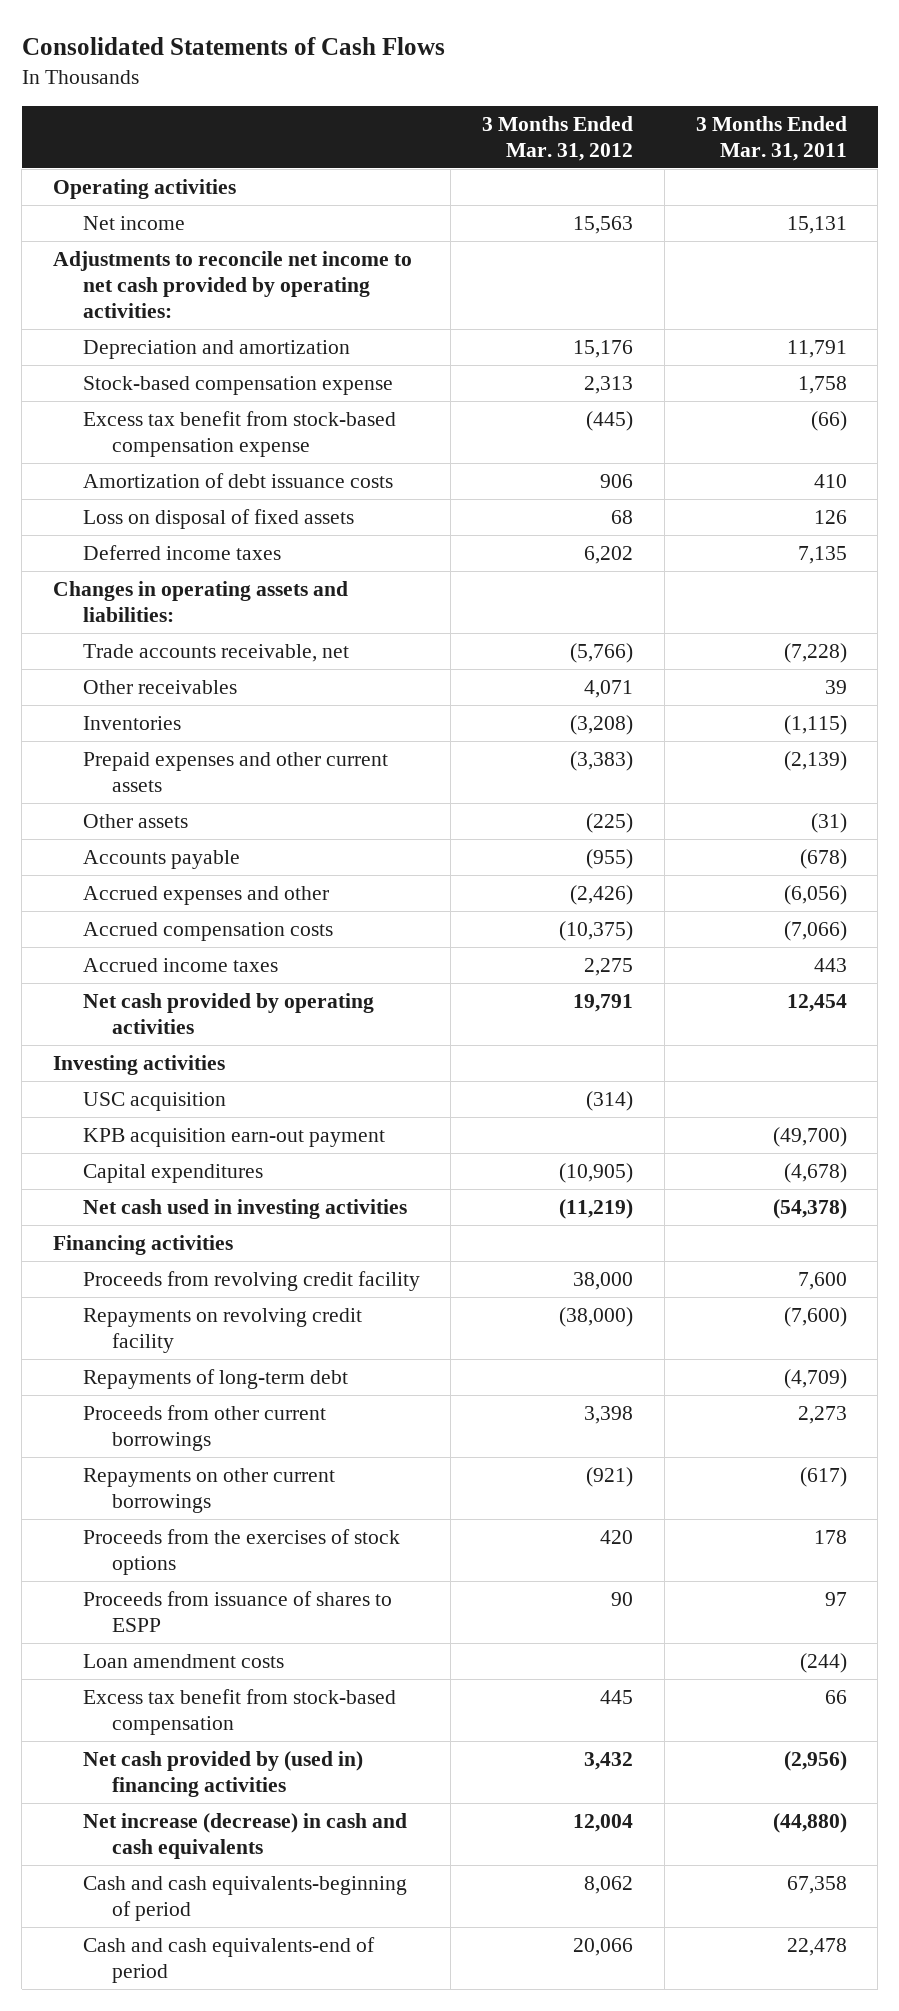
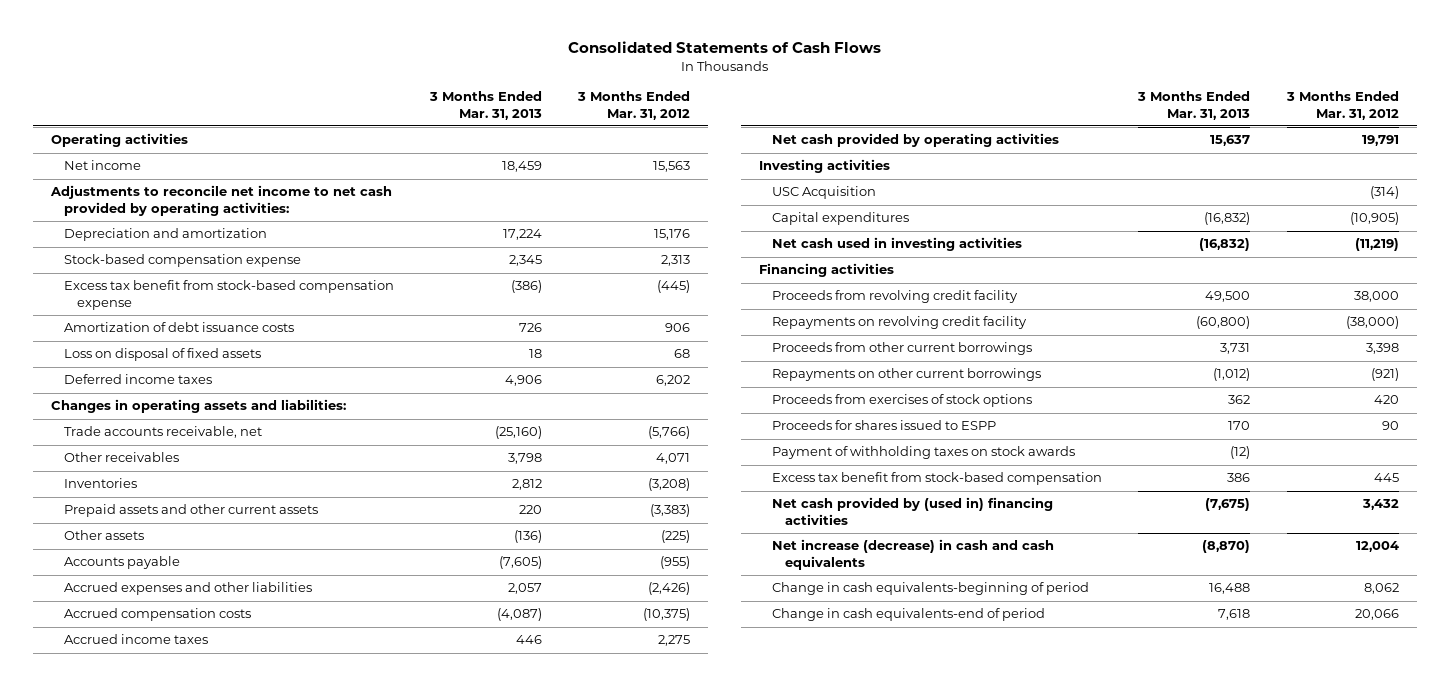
- | 3 Months Ended Mar. 31, 2012 | 3 Months Ended Mar. 31, 2011
+ | 3 Months Ended Mar. 31, 2013 | 3 Months Ended Mar. 31, 2012
- Prepaid expenses and other current assets | (3,383) | (2,139)
+ Prepaid assets and other current assets | 220 | (3,383)
- Accrued expenses and other | (2,426) | (6,056)
+ Accrued expenses and other liabilities | 2,057 | (2,426)
- USC acquisition | (314) |
- KPB acquisition earn-out payment | | (49,700)
+ USC Acquisition | | (314)
- Repayments of long-term debt | | (4,709)
- Proceeds from the exercises of stock options | 420 | 178
- Proceeds from issuance of shares to ESPP | 90 | 97
- Loan amendment costs | | (244)
+ Proceeds from exercises of stock options | 362 | 420
+ Proceeds for shares issued to ESPP | 170 | 90
+ Payment of withholding taxes on stock awards | (12) |
- Cash and cash equivalents-beginning of period | 8,062 | 67,358
- Cash and cash equivalents-end of period | 20,066 | 22,478
+ Change in cash equivalents-beginning of period | 16,488 | 8,062
+ Change in cash equivalents-end of period | 7,618 | 20,066

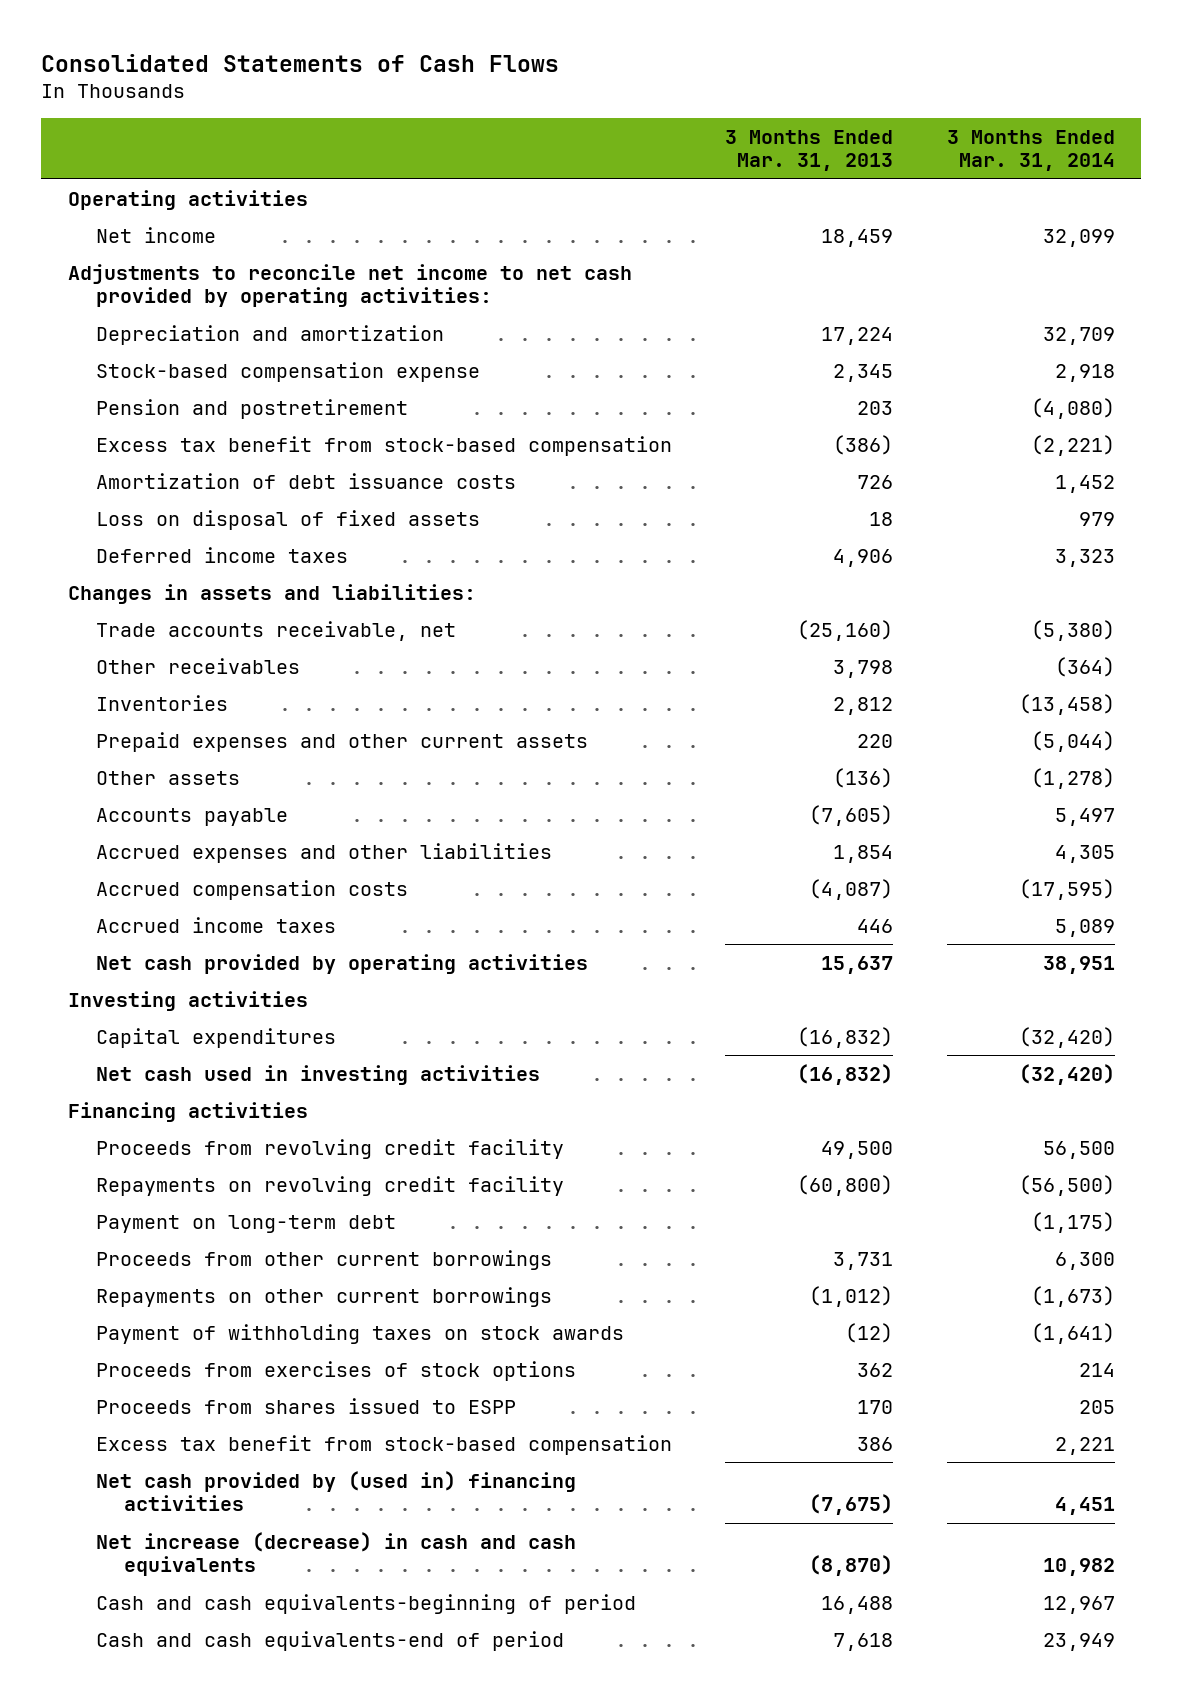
- | 3 Months Ended Mar. 31, 2013 | 3 Months Ended Mar. 31, 2012
+ | 3 Months Ended Mar. 31, 2013 | 3 Months Ended Mar. 31, 2014
- Excess tax benefit from stock-based compensation expense | (386) | (445)
+ Pension and postretirement | 203 | (4,080)
+ Excess tax benefit from stock-based compensation | (386) | (2,221)
- Changes in operating assets and liabilities:
+ Changes in assets and liabilities:
- Prepaid assets and other current assets | 220 | (3,383)
+ Prepaid expenses and other current assets | 220 | (5,044)
- Accrued expenses and other liabilities | 2,057 | (2,426)
+ Accrued expenses and other liabilities | 1,854 | 4,305
- USC Acquisition | | (314)
+ Payment on long-term debt | | (1,175)
- Proceeds for shares issued to ESPP | 170 | 90
moved down: Proceeds from exercises of stock options | 362 | 214
+ Proceeds from shares issued to ESPP | 170 | 205
- Change in cash equivalents-beginning of period | 16,488 | 8,062
- Change in cash equivalents-end of period | 7,618 | 20,066
+ Cash and cash equivalents-beginning of period | 16,488 | 12,967
+ Cash and cash equivalents-end of period | 7,618 | 23,949

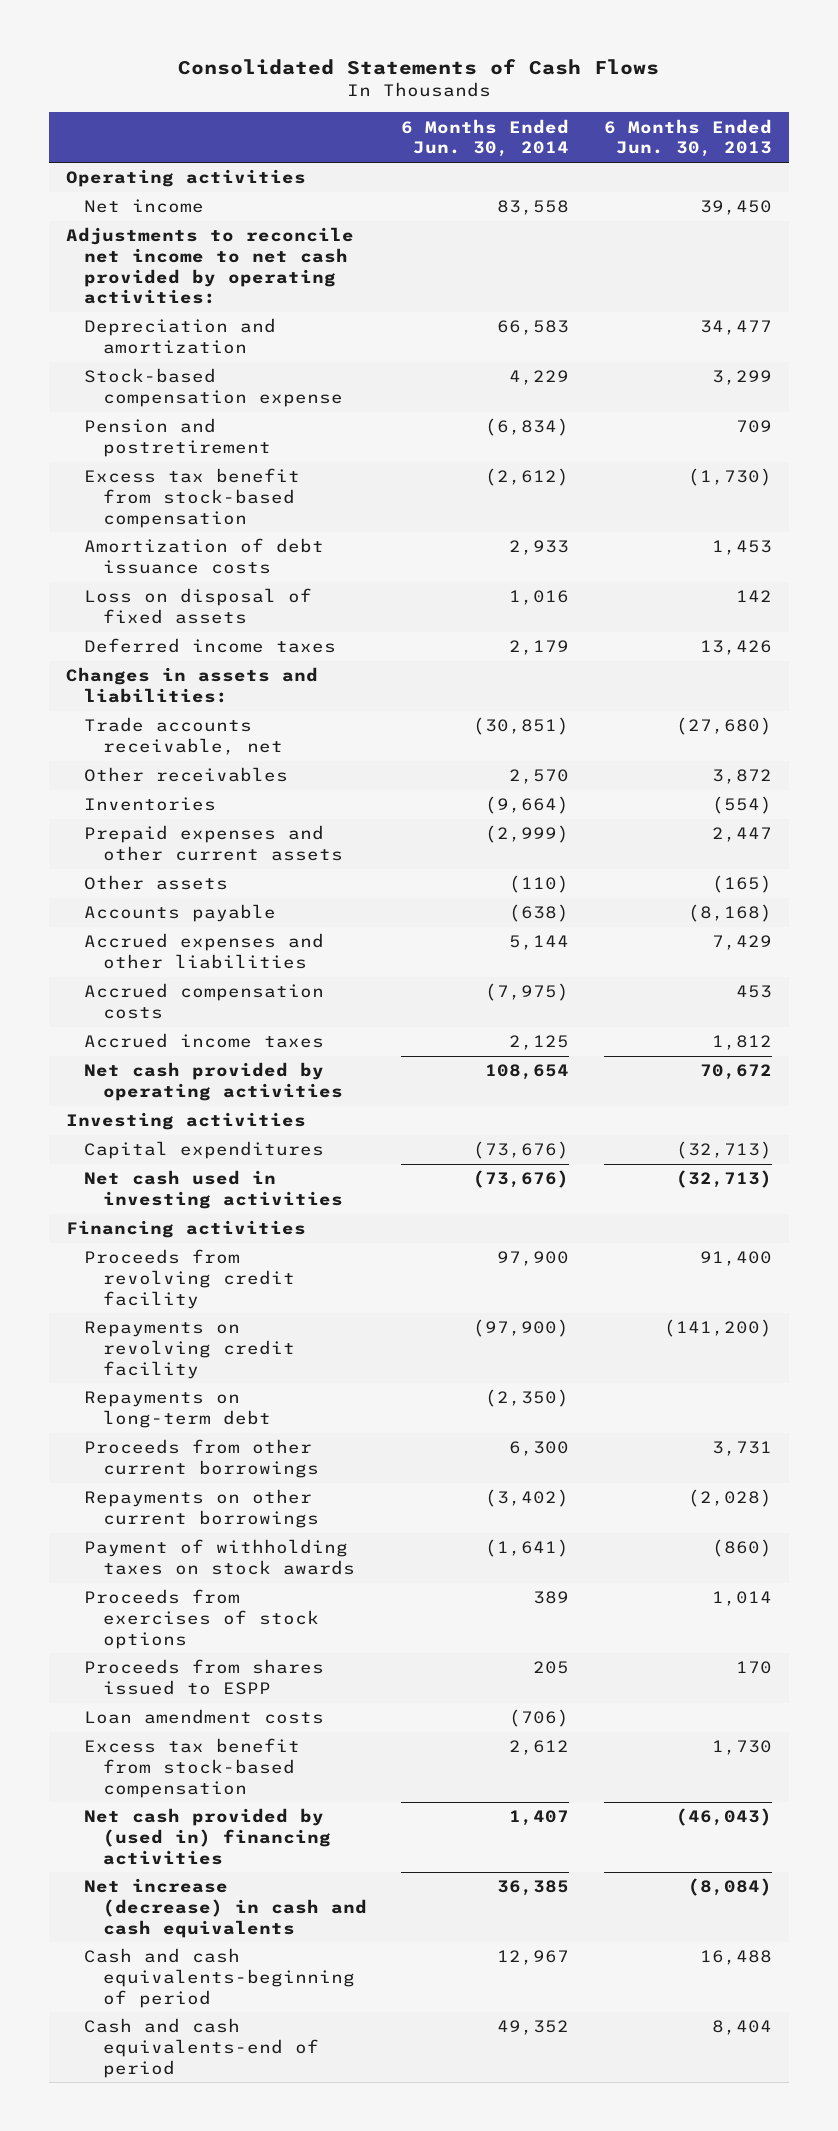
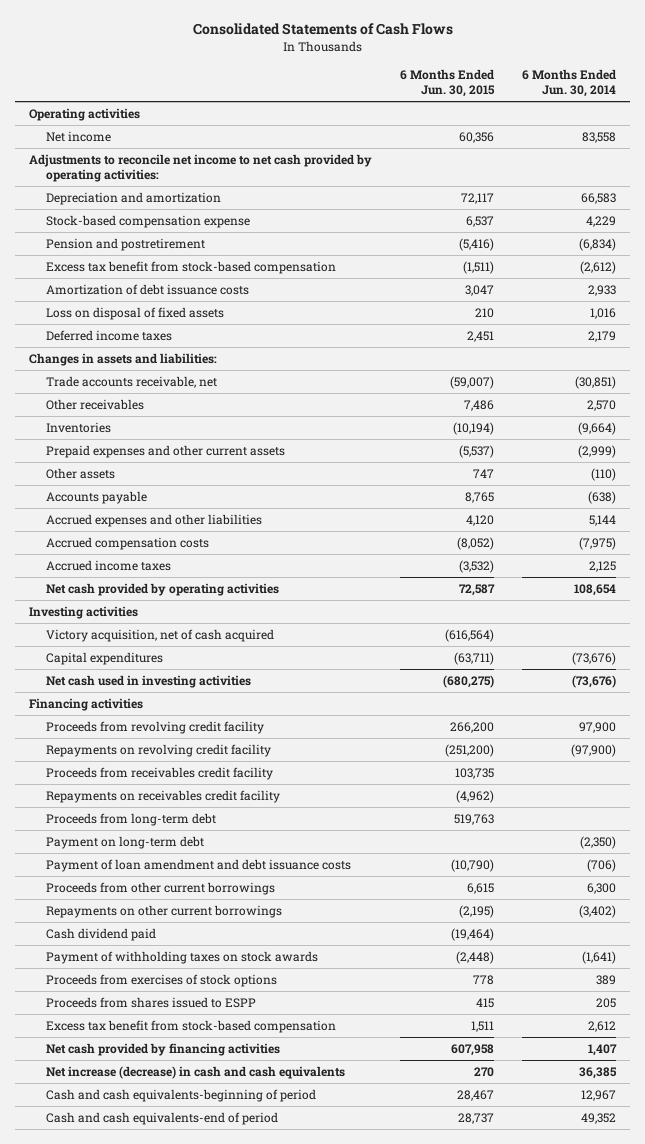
- | 6 Months Ended Jun. 30, 2014 | 6 Months Ended Jun. 30, 2013
+ | 6 Months Ended Jun. 30, 2015 | 6 Months Ended Jun. 30, 2014
+ Victory acquisition, net of cash acquired | (616,564) |
- Repayments on long-term debt | (2,350) |
+ Proceeds from receivables credit facility | 103,735 |
+ Repayments on receivables credit facility | (4,962) |
+ Proceeds from long-term debt | 519,763 |
+ Payment on long-term debt | | (2,350)
+ Payment of loan amendment and debt issuance costs | (10,790) | (706)
+ Cash dividend paid | (19,464) |
- Loan amendment costs | (706) |
- Net cash provided by (used in) financing activities | 1,407 | (46,043)
+ Net cash provided by financing activities | 607,958 | 1,407

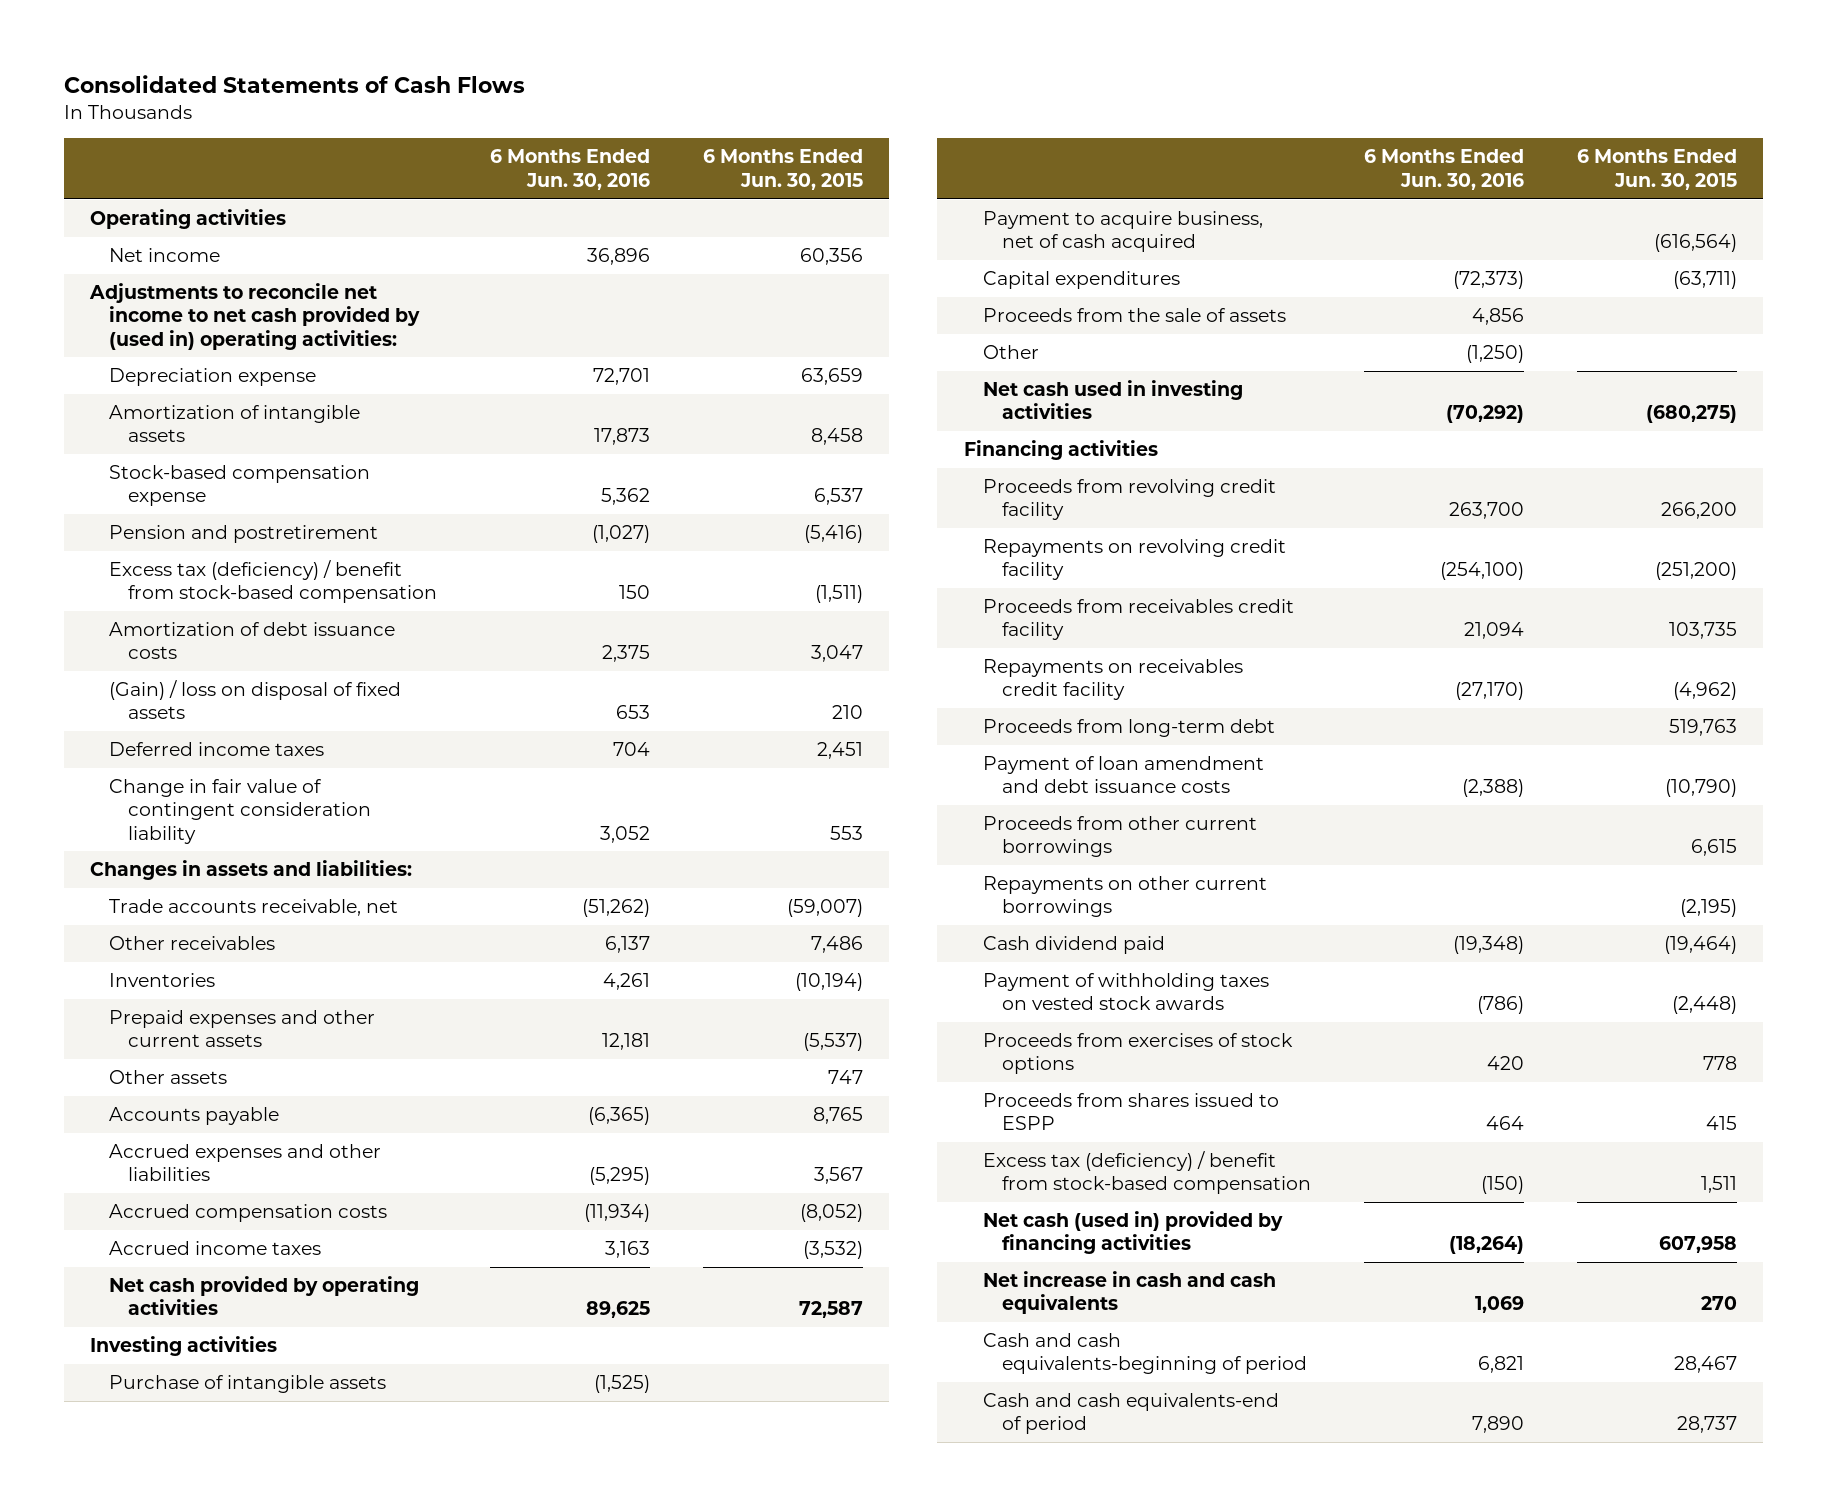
- | 6 Months Ended Jun. 30, 2015 | 6 Months Ended Jun. 30, 2014
+ | 6 Months Ended Jun. 30, 2016 | 6 Months Ended Jun. 30, 2015
- Adjustments to reconcile net income to net cash provided by operating activities:
- Depreciation and amortization | 72,117 | 66,583
+ Adjustments to reconcile net income to net cash provided by (used in) operating activities:
+ Depreciation expense | 72,701 | 63,659
+ Amortization of intangible assets | 17,873 | 8,458
- Excess tax benefit from stock-based compensation | (1,511) | (2,612)
+ Excess tax (deficiency) / benefit from stock-based compensation | 150 | (1,511)
- Loss on disposal of fixed assets | 210 | 1,016
+ (Gain) / loss on disposal of fixed assets | 653 | 210
+ Change in fair value of contingent consideration liability | 3,052 | 553
- Accrued expenses and other liabilities | 4,120 | 5,144
+ Accrued expenses and other liabilities | (5,295) | 3,567
- Victory acquisition, net of cash acquired | (616,564) |
+ Purchase of intangible assets | (1,525) |
+ Payment to acquire business, net of cash acquired | | (616,564)
+ Proceeds from the sale of assets | 4,856 |
+ Other | (1,250) |
- Payment on long-term debt | | (2,350)
- Payment of withholding taxes on stock awards | (2,448) | (1,641)
+ Payment of withholding taxes on vested stock awards | (786) | (2,448)
- Excess tax benefit from stock-based compensation | 1,511 | 2,612
- Net cash provided by financing activities | 607,958 | 1,407
- Net increase (decrease) in cash and cash equivalents | 270 | 36,385
+ Excess tax (deficiency) / benefit from stock-based compensation | (150) | 1,511
+ Net cash (used in) provided by financing activities | (18,264) | 607,958
+ Net increase in cash and cash equivalents | 1,069 | 270

